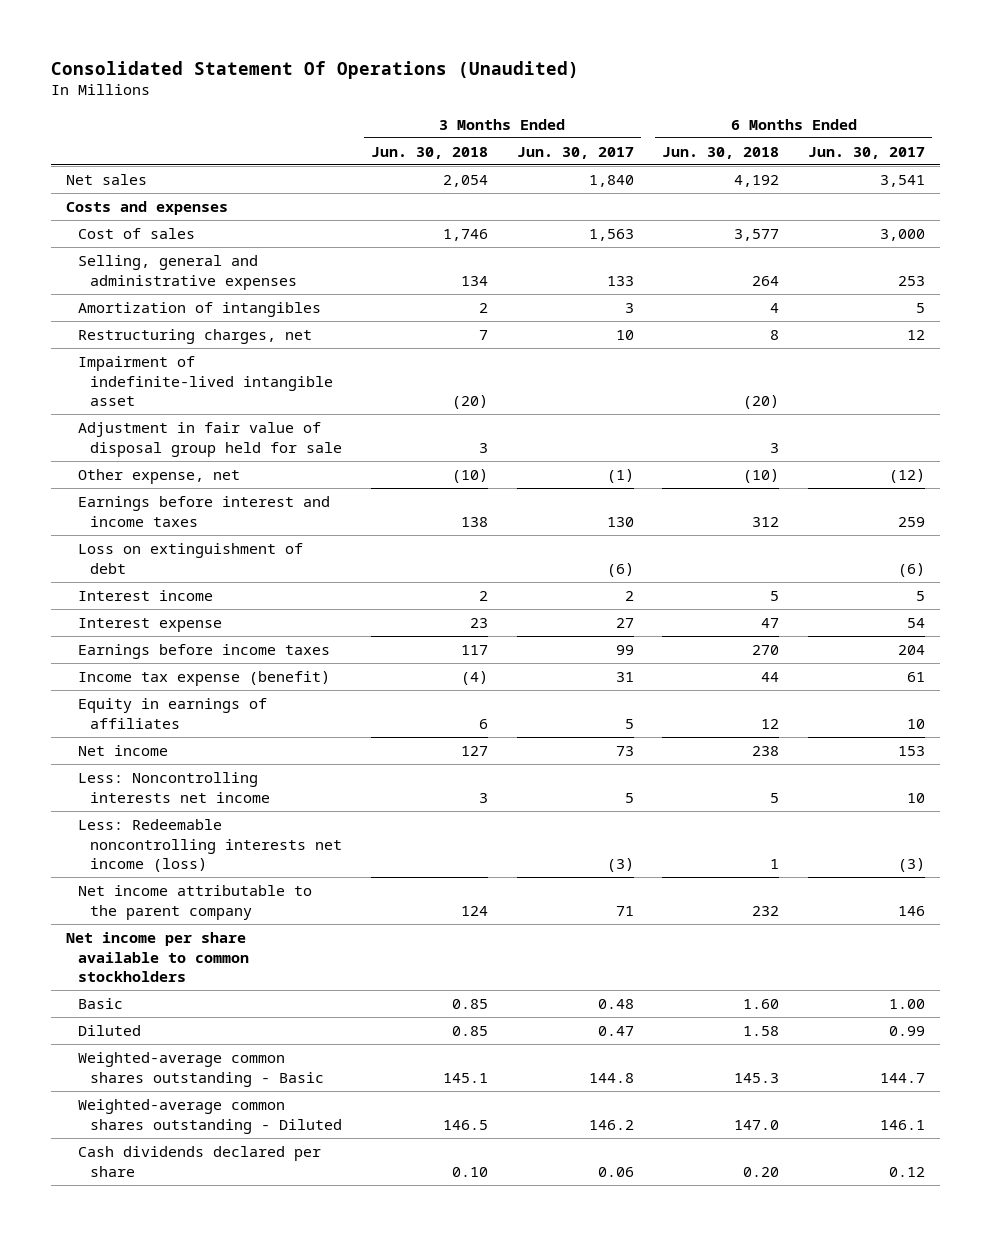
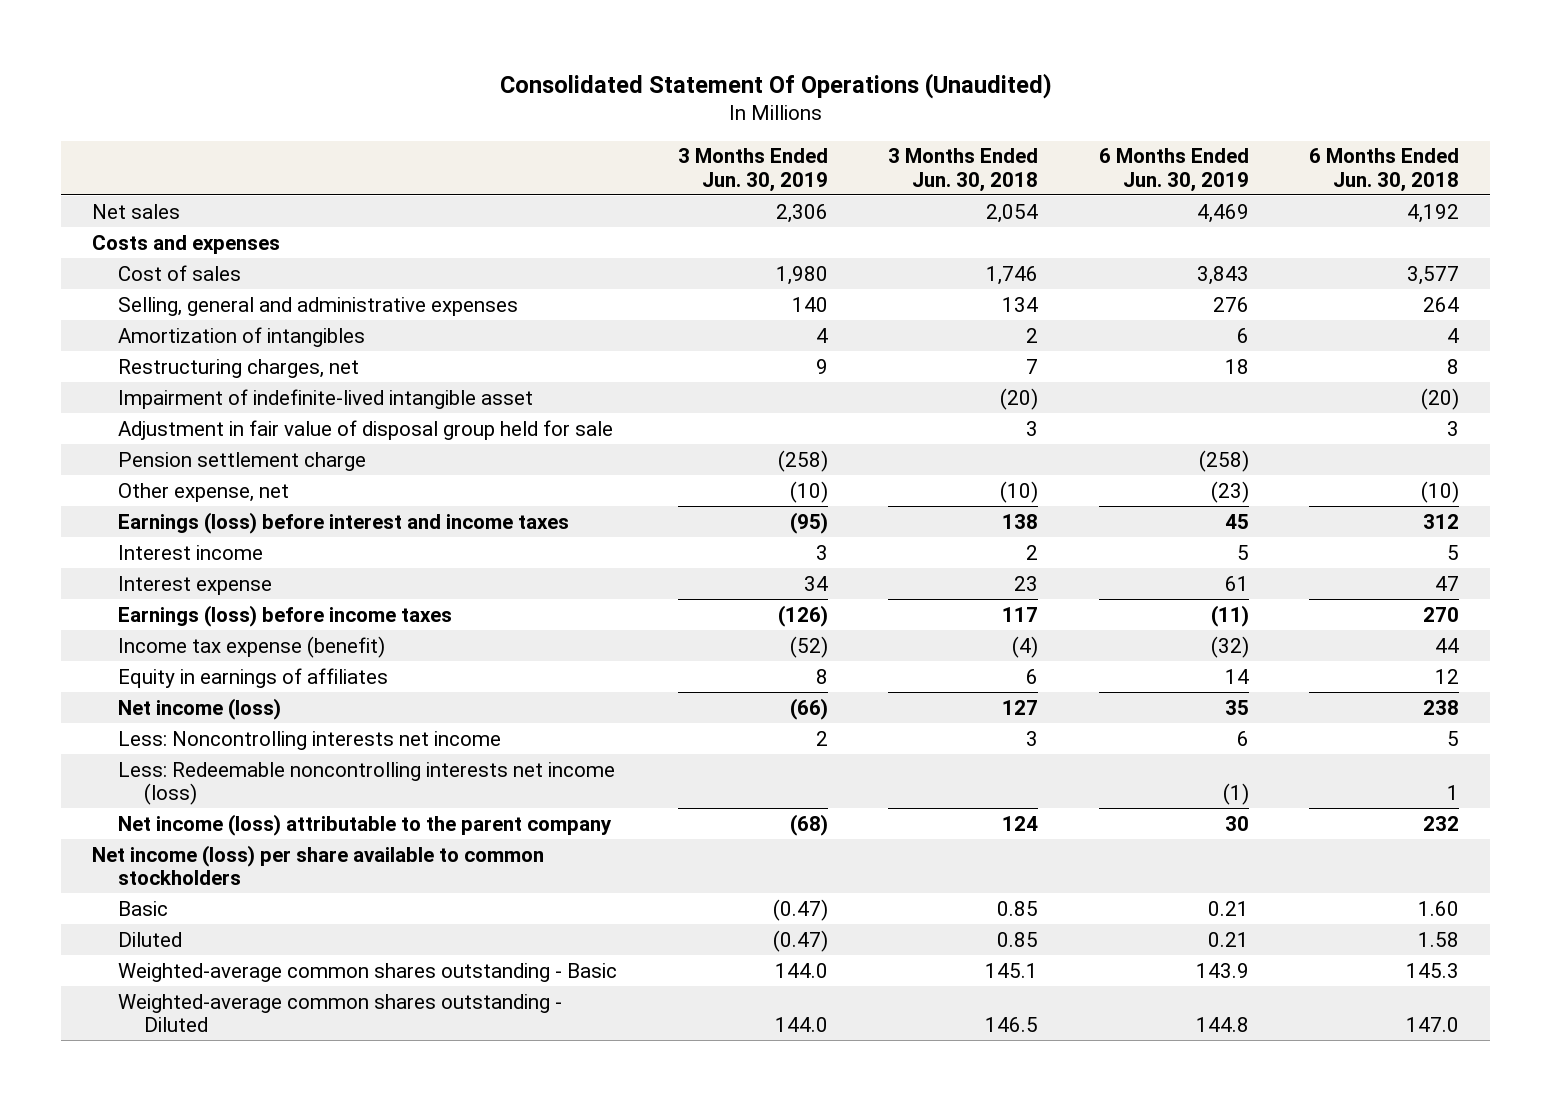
- | 3 Months Ended Jun. 30, 2018 | 3 Months Ended Jun. 30, 2017 | 6 Months Ended Jun. 30, 2018 | 6 Months Ended Jun. 30, 2017
+ | 3 Months Ended Jun. 30, 2019 | 3 Months Ended Jun. 30, 2018 | 6 Months Ended Jun. 30, 2019 | 6 Months Ended Jun. 30, 2018
+ Pension settlement charge | (258) | | (258) |
- Earnings before interest and income taxes | 138 | 130 | 312 | 259
- Loss on extinguishment of debt | | (6) | | (6)
+ Earnings (loss) before interest and income taxes | (95) | 138 | 45 | 312
- Earnings before income taxes | 117 | 99 | 270 | 204
+ Earnings (loss) before income taxes | (126) | 117 | (11) | 270
- Net income | 127 | 73 | 238 | 153
+ Net income (loss) | (66) | 127 | 35 | 238
- Net income attributable to the parent company | 124 | 71 | 232 | 146
- Net income per share available to common stockholders
+ Net income (loss) attributable to the parent company | (68) | 124 | 30 | 232
+ Net income (loss) per share available to common stockholders
- Cash dividends declared per share | 0.10 | 0.06 | 0.20 | 0.12

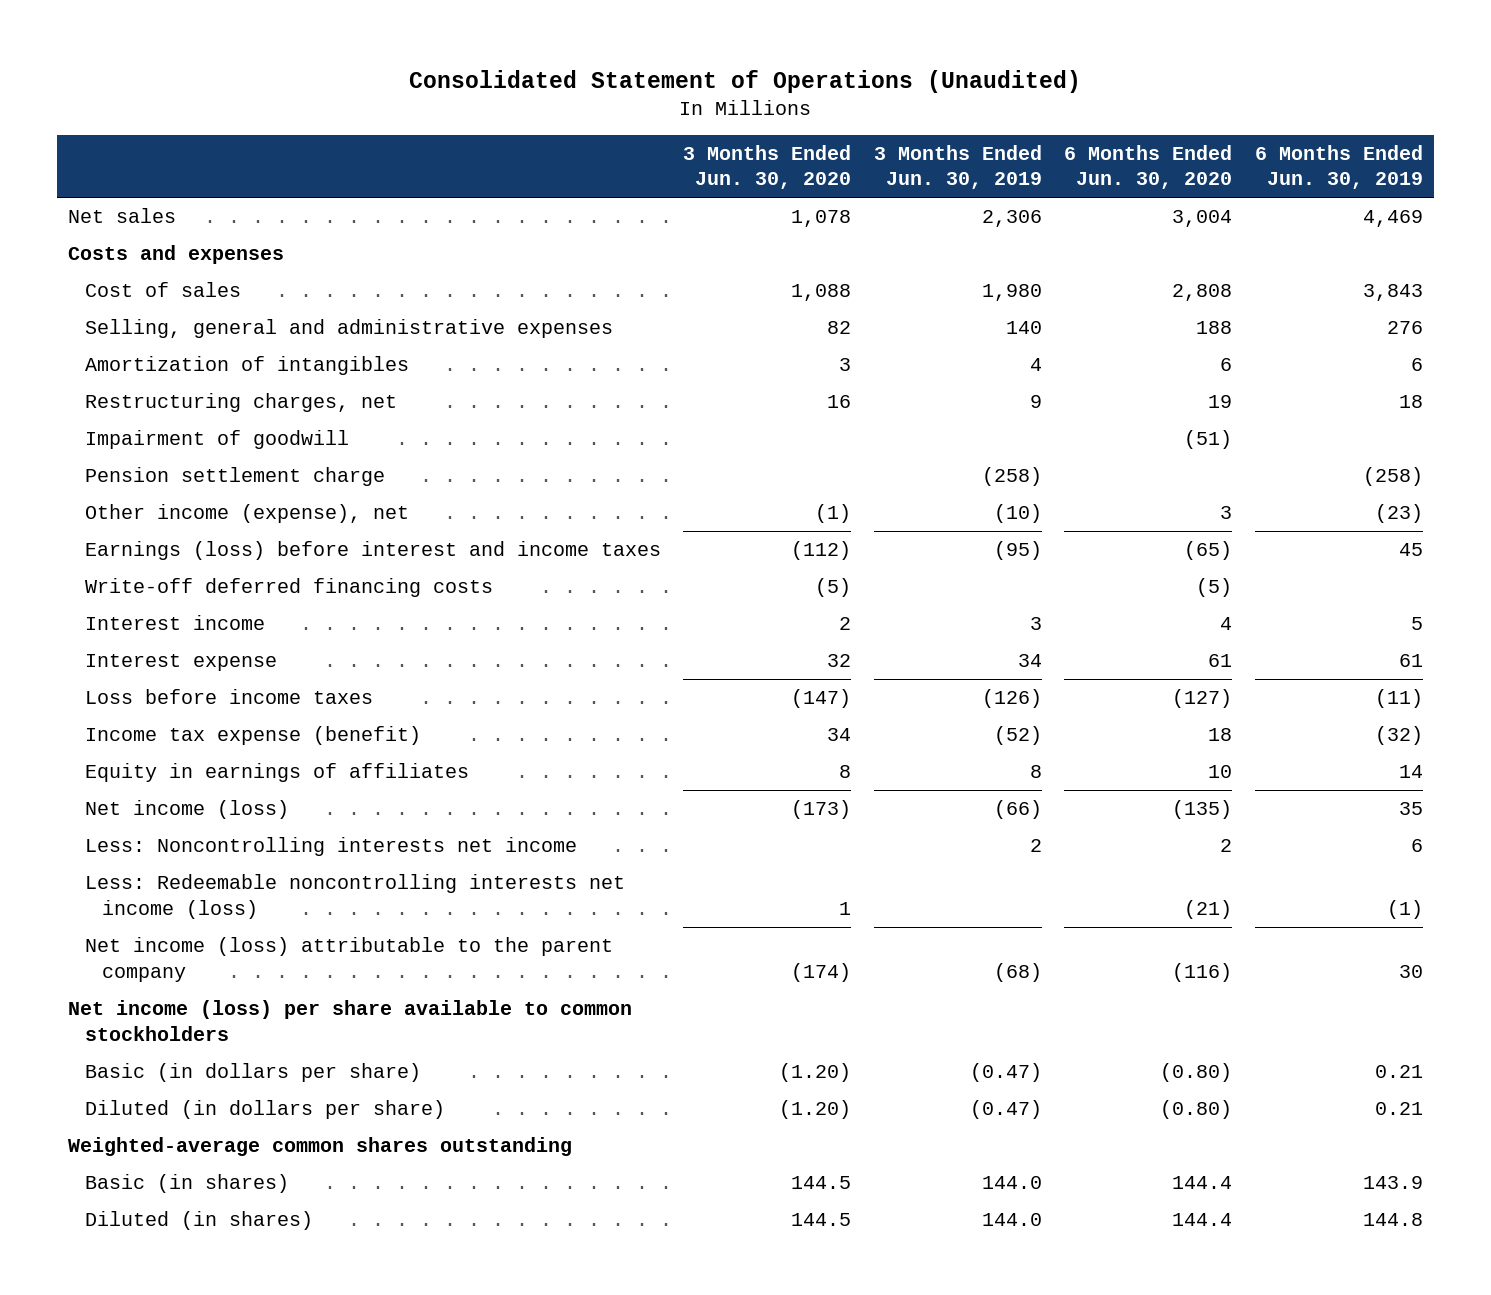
- Consolidated Statement Of Operations (Unaudited)
+ Consolidated Statement of Operations (Unaudited)
- | 3 Months Ended Jun. 30, 2019 | 3 Months Ended Jun. 30, 2018 | 6 Months Ended Jun. 30, 2019 | 6 Months Ended Jun. 30, 2018
+ | 3 Months Ended Jun. 30, 2020 | 3 Months Ended Jun. 30, 2019 | 6 Months Ended Jun. 30, 2020 | 6 Months Ended Jun. 30, 2019
- Impairment of indefinite-lived intangible asset | | (20) | | (20)
- Adjustment in fair value of disposal group held for sale | | 3 | | 3
+ Impairment of goodwill | | | (51) |
- Other expense, net | (10) | (10) | (23) | (10)
+ Other income (expense), net | (1) | (10) | 3 | (23)
+ Write-off deferred financing costs | (5) | | (5) |
- Earnings (loss) before income taxes | (126) | 117 | (11) | 270
+ Loss before income taxes | (147) | (126) | (127) | (11)
- Basic | (0.47) | 0.85 | 0.21 | 1.60
- Diluted | (0.47) | 0.85 | 0.21 | 1.58
- Weighted-average common shares outstanding - Basic | 144.0 | 145.1 | 143.9 | 145.3
- Weighted-average common shares outstanding - Diluted | 144.0 | 146.5 | 144.8 | 147.0
+ Basic (in dollars per share) | (1.20) | (0.47) | (0.80) | 0.21
+ Diluted (in dollars per share) | (1.20) | (0.47) | (0.80) | 0.21
+ Weighted-average common shares outstanding
+ Basic (in shares) | 144.5 | 144.0 | 144.4 | 143.9
+ Diluted (in shares) | 144.5 | 144.0 | 144.4 | 144.8

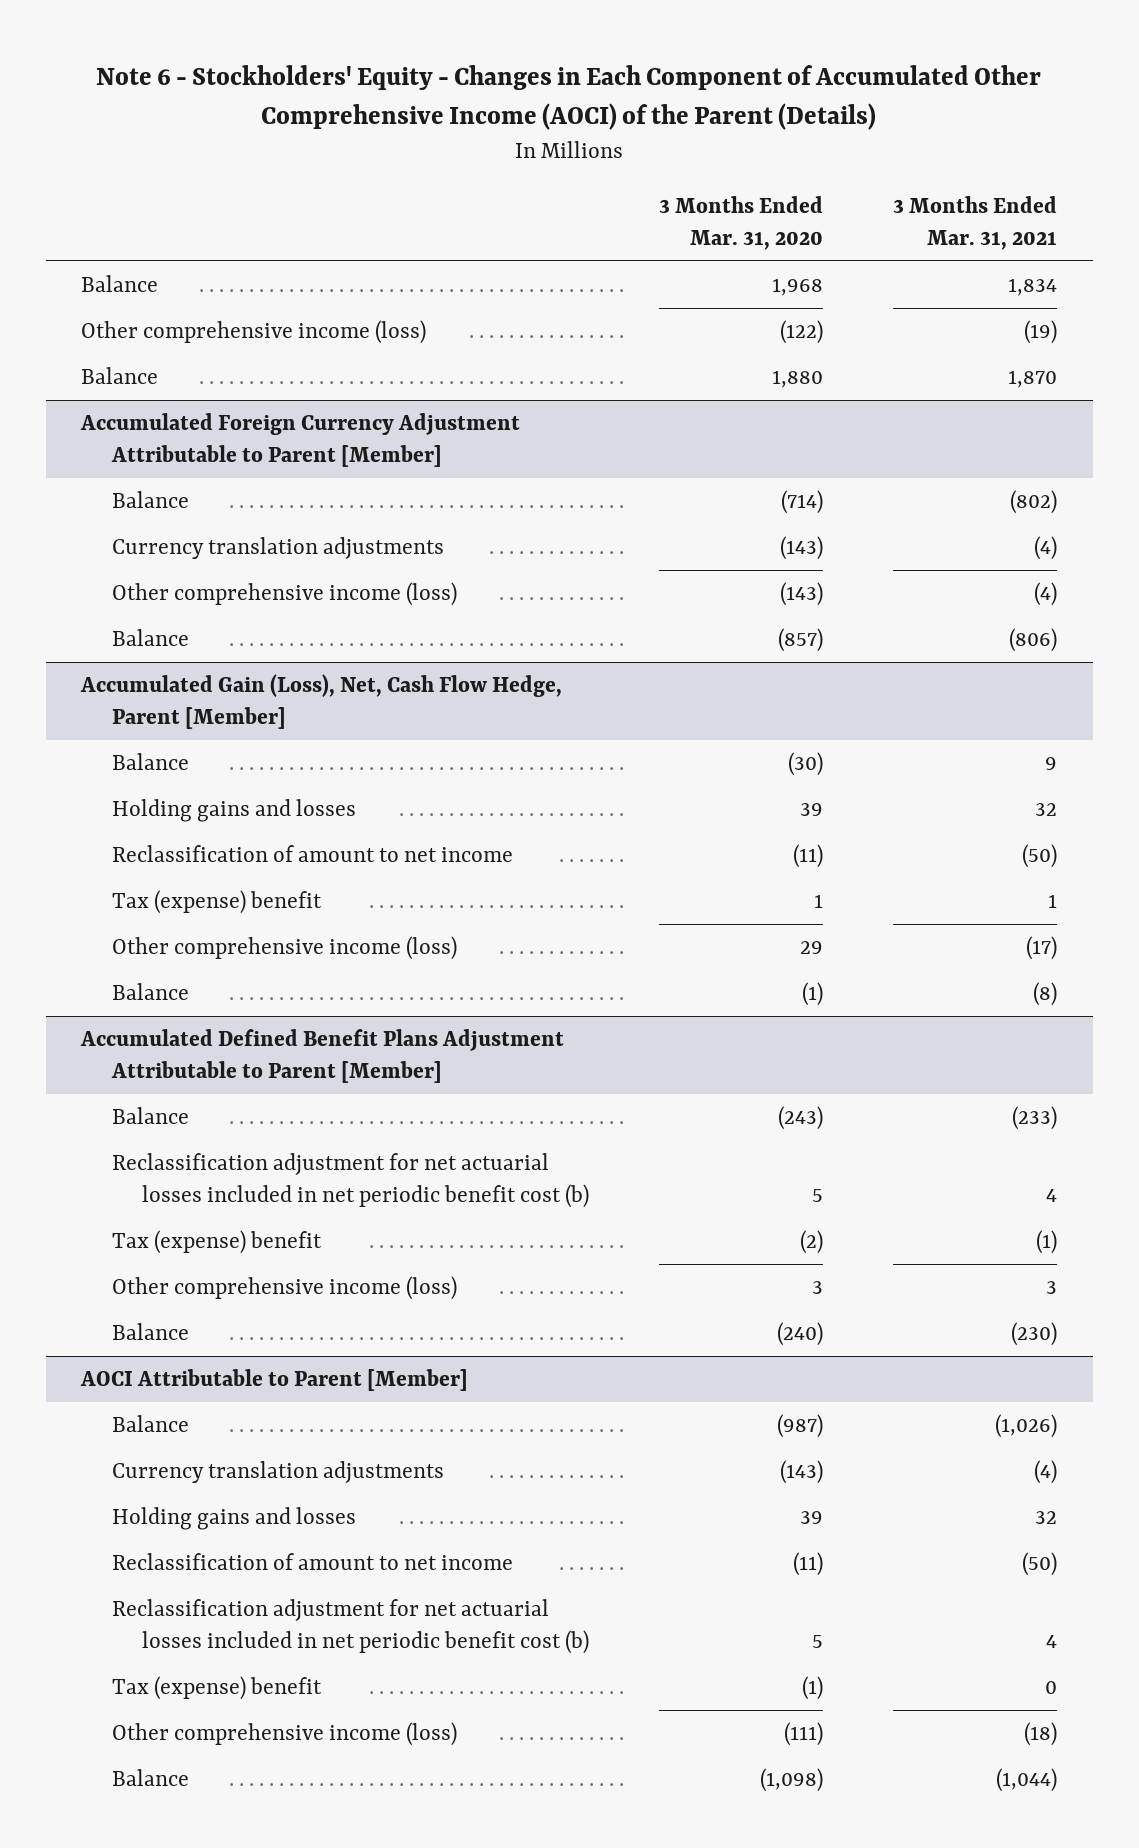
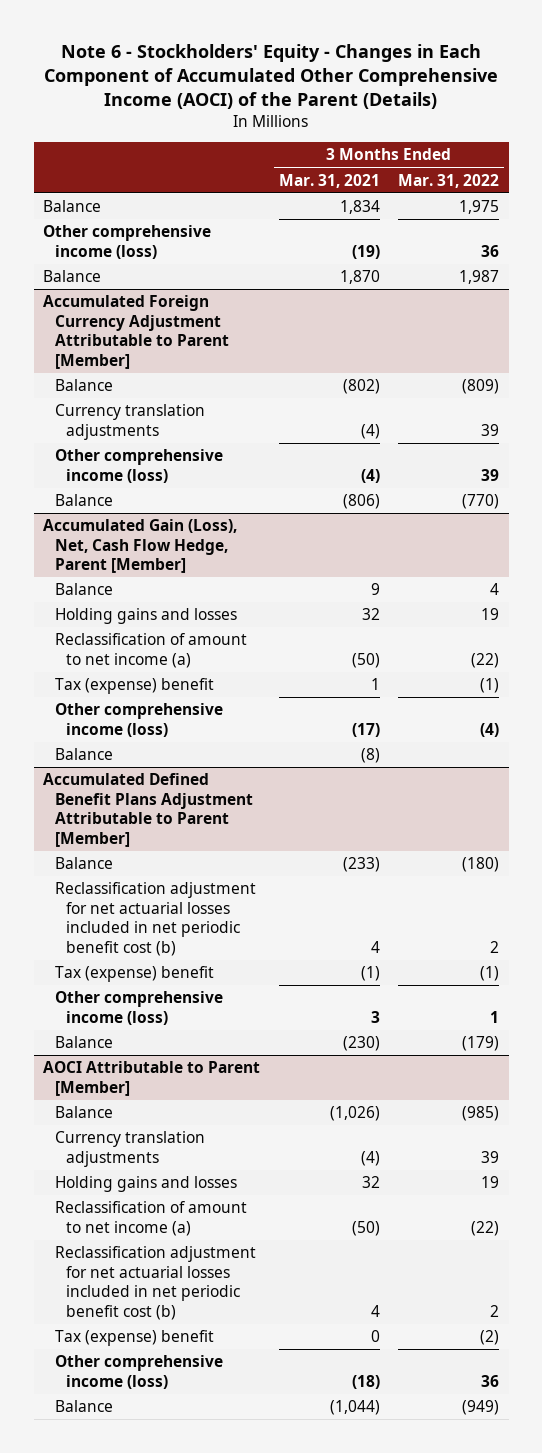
- | 3 Months Ended Mar. 31, 2020 | 3 Months Ended Mar. 31, 2021
+ | 3 Months Ended Mar. 31, 2021 | 3 Months Ended Mar. 31, 2022
@ Accumulated Gain (Loss), Net, Cash Flow Hedge, Parent [Member]
- Reclassification of amount to net income | (11) | (50)
+ Reclassification of amount to net income (a) | (50) | (22)
@ AOCI Attributable to Parent [Member]
- Reclassification of amount to net income | (11) | (50)
+ Reclassification of amount to net income (a) | (50) | (22)

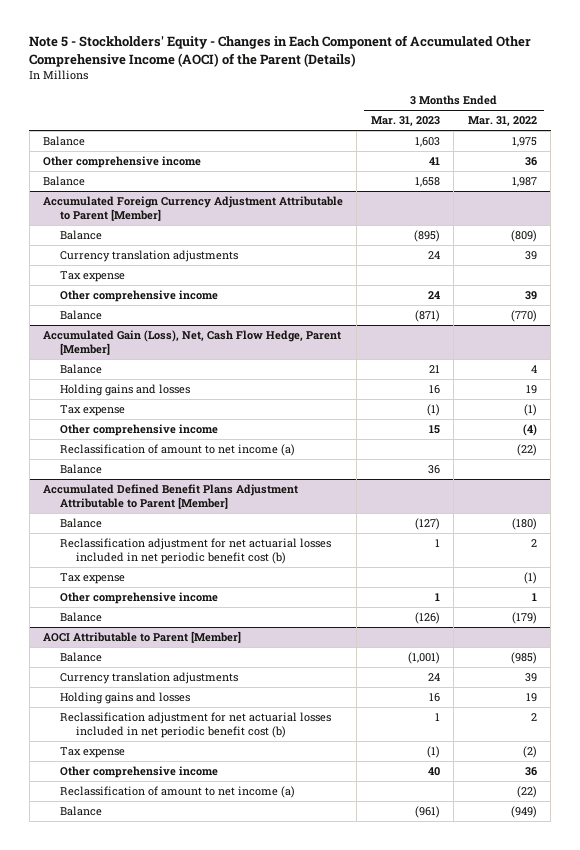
- Note 6 - Stockholders' Equity - Changes in Each Component of Accumulated Other Comprehensive Income (AOCI) of the Parent (Details)
+ Note 5 - Stockholders' Equity - Changes in Each Component of Accumulated Other Comprehensive Income (AOCI) of the Parent (Details)
- | 3 Months Ended Mar. 31, 2021 | 3 Months Ended Mar. 31, 2022
+ | 3 Months Ended Mar. 31, 2023 | 3 Months Ended Mar. 31, 2022
- Other comprehensive income (loss) | (19) | 36
+ Other comprehensive income | 41 | 36
@ Accumulated Foreign Currency Adjustment Attributable to Parent [Member]
- Other comprehensive income (loss) | (4) | 39
+ Tax expense
+ Other comprehensive income | 24 | 39
@ Accumulated Gain (Loss), Net, Cash Flow Hedge, Parent [Member]
+ Tax expense | (1) | (1)
+ Other comprehensive income | 15 | (4)
- Tax (expense) benefit | 1 | (1)
- Other comprehensive income (loss) | (17) | (4)
@ Accumulated Defined Benefit Plans Adjustment Attributable to Parent [Member]
- Tax (expense) benefit | (1) | (1)
- Other comprehensive income (loss) | 3 | 1
+ Tax expense | | (1)
+ Other comprehensive income | 1 | 1
@ AOCI Attributable to Parent [Member]
- Tax (expense) benefit | 0 | (2)
- Other comprehensive income (loss) | (18) | 36
+ Tax expense | (1) | (2)
+ Other comprehensive income | 40 | 36
moved down: Reclassification of amount to net income (a) | | (22)

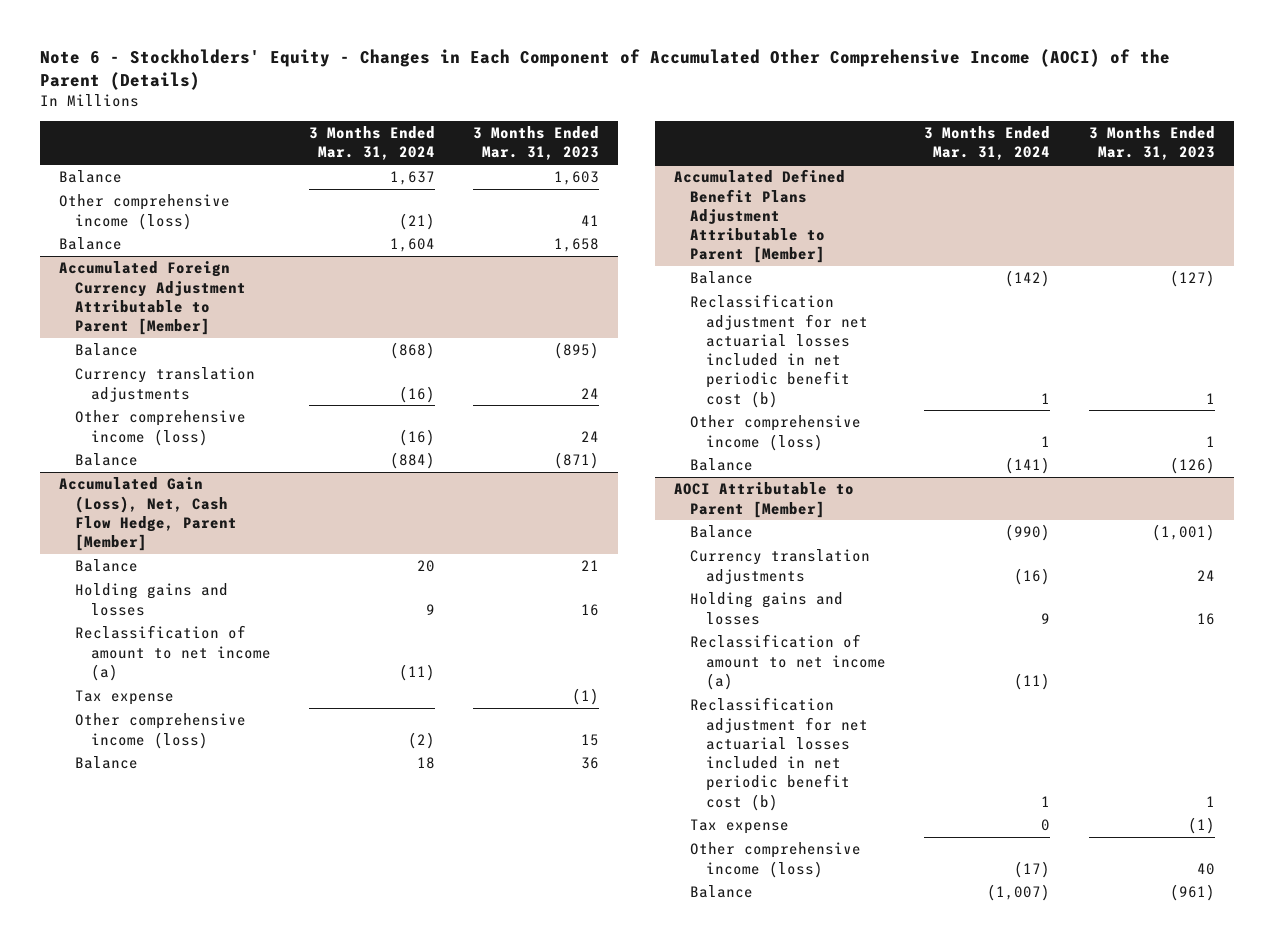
- Note 5 - Stockholders' Equity - Changes in Each Component of Accumulated Other Comprehensive Income (AOCI) of the Parent (Details)
+ Note 6 - Stockholders' Equity - Changes in Each Component of Accumulated Other Comprehensive Income (AOCI) of the Parent (Details)
- | 3 Months Ended Mar. 31, 2023 | 3 Months Ended Mar. 31, 2022
+ | 3 Months Ended Mar. 31, 2024 | 3 Months Ended Mar. 31, 2023
- Other comprehensive income | 41 | 36
+ Other comprehensive income (loss) | (21) | 41
@ Accumulated Foreign Currency Adjustment Attributable to Parent [Member]
- Tax expense
- Other comprehensive income | 24 | 39
+ Other comprehensive income (loss) | (16) | 24
@ Accumulated Gain (Loss), Net, Cash Flow Hedge, Parent [Member]
- Other comprehensive income | 15 | (4)
moved down: Tax expense | | (1)
+ Other comprehensive income (loss) | (2) | 15
@ Accumulated Defined Benefit Plans Adjustment Attributable to Parent [Member]
- Tax expense | | (1)
- Other comprehensive income | 1 | 1
+ Other comprehensive income (loss) | 1 | 1
@ AOCI Attributable to Parent [Member]
moved up: Reclassification of amount to net income (a) | (11) |
- Other comprehensive income | 40 | 36
+ Other comprehensive income (loss) | (17) | 40

